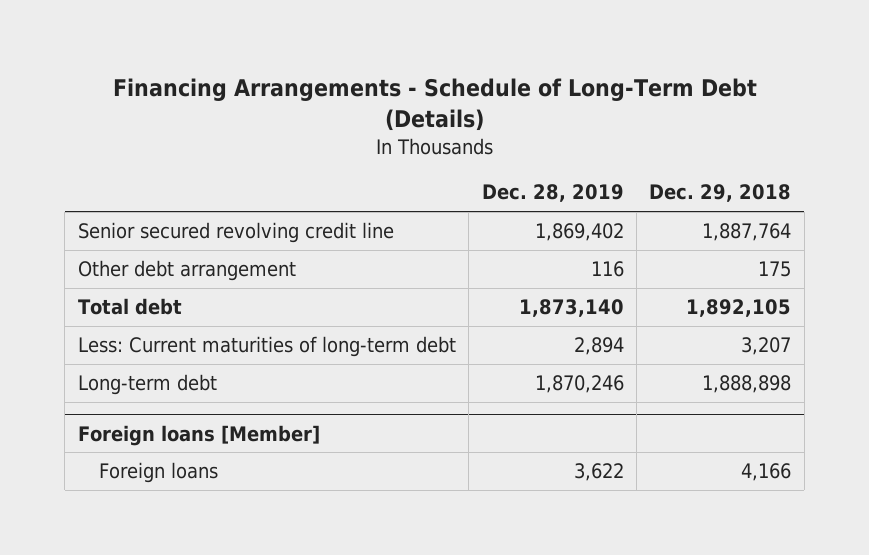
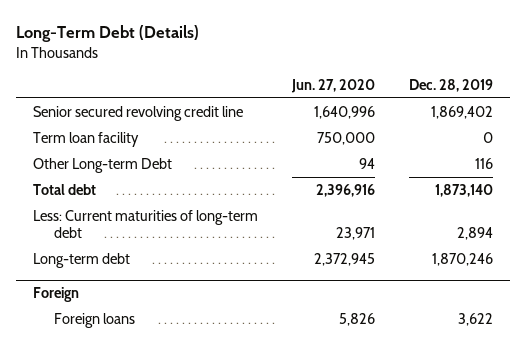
- Financing Arrangements - Schedule of Long-Term Debt (Details)
+ Long-Term Debt (Details)
- | Dec. 28, 2019 | Dec. 29, 2018
+ | Jun. 27, 2020 | Dec. 28, 2019
- Other debt arrangement | 116 | 175
+ Term loan facility | 750,000 | 0
+ Other Long-term Debt | 94 | 116
- Foreign loans [Member]
+ Foreign

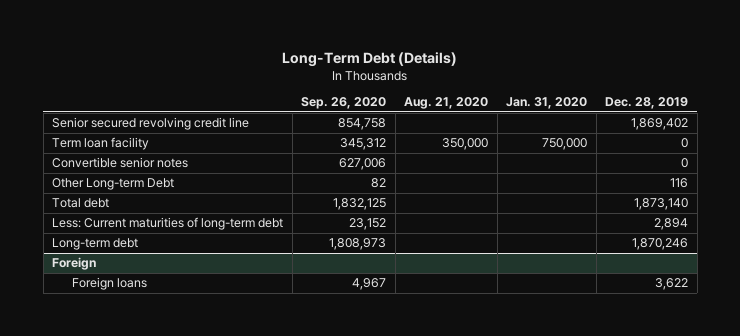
- | Jun. 27, 2020 | Dec. 28, 2019
+ | Sep. 26, 2020 | Aug. 21, 2020 | Jan. 31, 2020 | Dec. 28, 2019
+ Convertible senior notes | 627,006 | | | 0

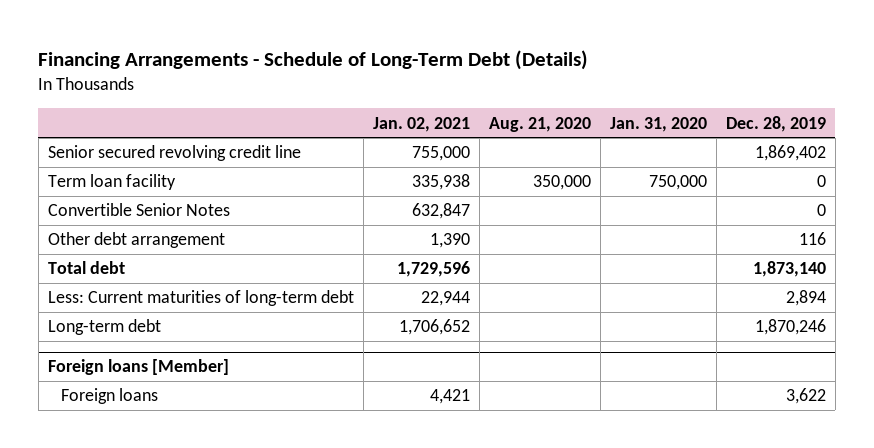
- Long-Term Debt (Details)
+ Financing Arrangements - Schedule of Long-Term Debt (Details)
- | Sep. 26, 2020 | Aug. 21, 2020 | Jan. 31, 2020 | Dec. 28, 2019
+ | Jan. 02, 2021 | Aug. 21, 2020 | Jan. 31, 2020 | Dec. 28, 2019
- Convertible senior notes | 627,006 | | | 0
- Other Long-term Debt | 82 | | | 116
+ Convertible Senior Notes | 632,847 | | | 0
+ Other debt arrangement | 1,390 | | | 116
- Foreign
+ Foreign loans [Member]

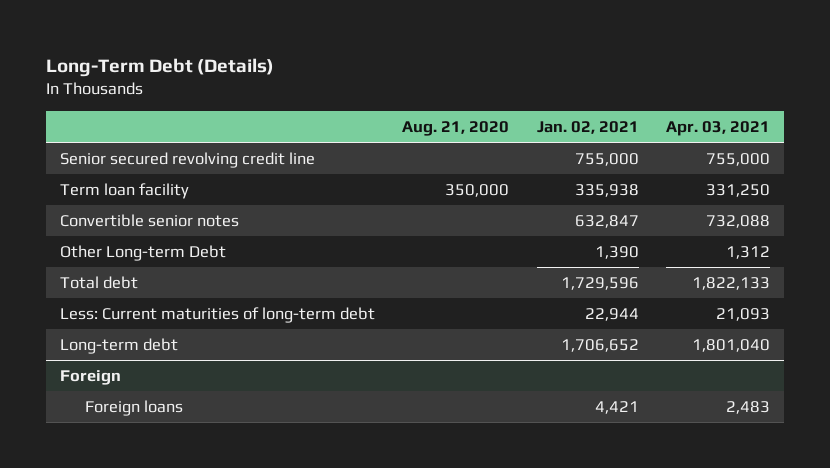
- Financing Arrangements - Schedule of Long-Term Debt (Details)
+ Long-Term Debt (Details)
- | Jan. 02, 2021 | Aug. 21, 2020 | Jan. 31, 2020 | Dec. 28, 2019
+ | Aug. 21, 2020 | Jan. 02, 2021 | Apr. 03, 2021
- Convertible Senior Notes | 632,847 | | | 0
- Other debt arrangement | 1,390 | | | 116
+ Convertible senior notes | | 632,847 | 732,088
+ Other Long-term Debt | | 1,390 | 1,312
- Foreign loans [Member]
+ Foreign

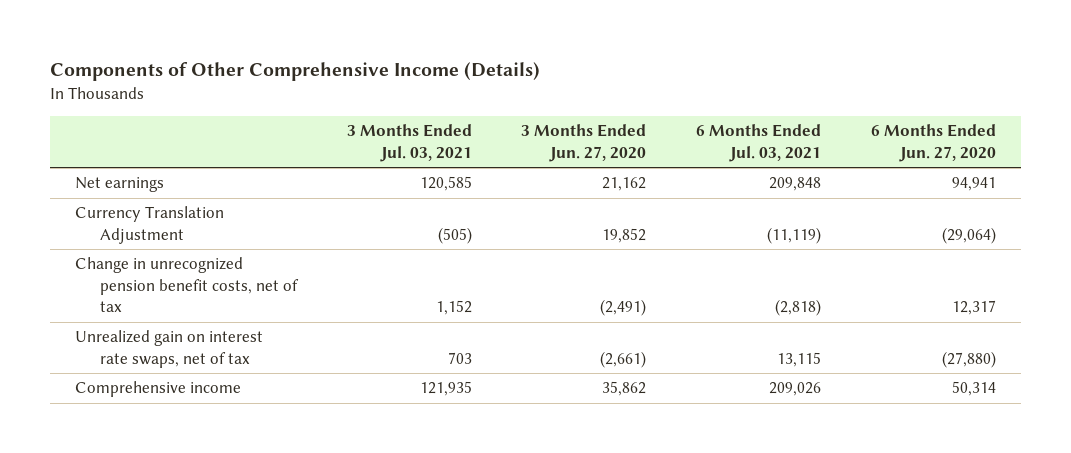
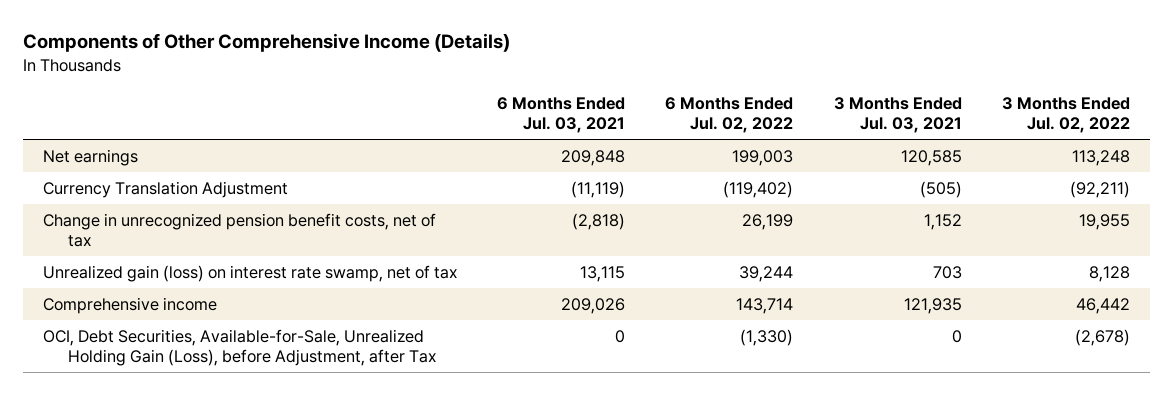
- | 3 Months Ended Jul. 03, 2021 | 3 Months Ended Jun. 27, 2020 | 6 Months Ended Jul. 03, 2021 | 6 Months Ended Jun. 27, 2020
+ | 6 Months Ended Jul. 03, 2021 | 6 Months Ended Jul. 02, 2022 | 3 Months Ended Jul. 03, 2021 | 3 Months Ended Jul. 02, 2022
- Unrealized gain on interest rate swaps, net of tax | 703 | (2,661) | 13,115 | (27,880)
+ Unrealized gain (loss) on interest rate swamp, net of tax | 13,115 | 39,244 | 703 | 8,128
+ OCI, Debt Securities, Available-for-Sale, Unrealized Holding Gain (Loss), before Adjustment, after Tax | 0 | (1,330) | 0 | (2,678)

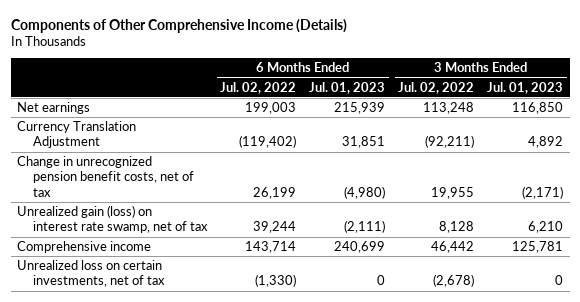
- | 6 Months Ended Jul. 03, 2021 | 6 Months Ended Jul. 02, 2022 | 3 Months Ended Jul. 03, 2021 | 3 Months Ended Jul. 02, 2022
+ | 6 Months Ended Jul. 02, 2022 | 6 Months Ended Jul. 01, 2023 | 3 Months Ended Jul. 02, 2022 | 3 Months Ended Jul. 01, 2023
- OCI, Debt Securities, Available-for-Sale, Unrealized Holding Gain (Loss), before Adjustment, after Tax | 0 | (1,330) | 0 | (2,678)
+ Unrealized loss on certain investments, net of tax | (1,330) | 0 | (2,678) | 0

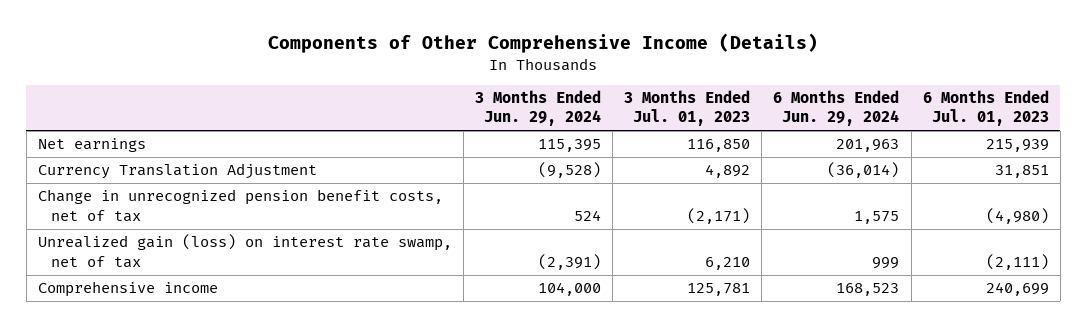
- | 6 Months Ended Jul. 02, 2022 | 6 Months Ended Jul. 01, 2023 | 3 Months Ended Jul. 02, 2022 | 3 Months Ended Jul. 01, 2023
+ | 3 Months Ended Jun. 29, 2024 | 3 Months Ended Jul. 01, 2023 | 6 Months Ended Jun. 29, 2024 | 6 Months Ended Jul. 01, 2023
- Unrealized loss on certain investments, net of tax | (1,330) | 0 | (2,678) | 0

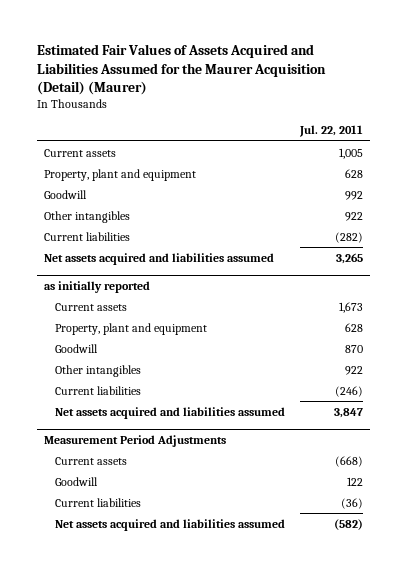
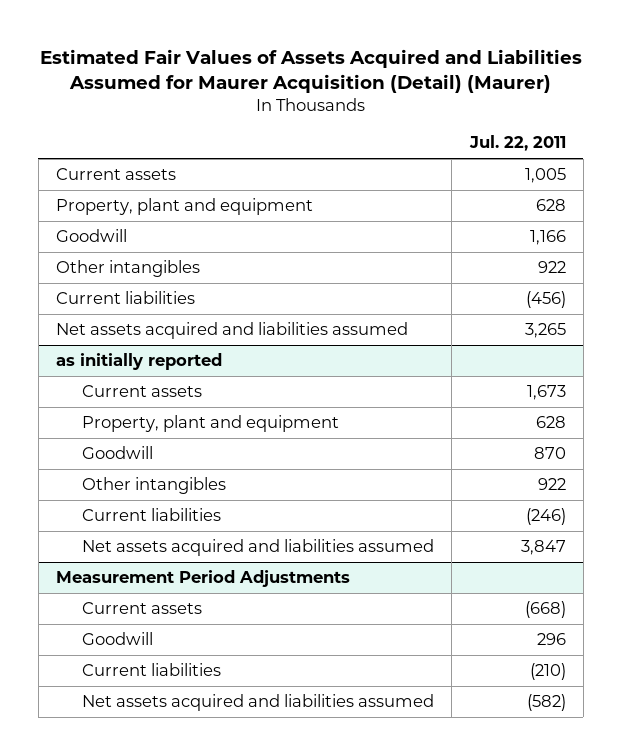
- Estimated Fair Values of Assets Acquired and Liabilities Assumed for the Maurer Acquisition (Detail) (Maurer)
+ Estimated Fair Values of Assets Acquired and Liabilities Assumed for Maurer Acquisition (Detail) (Maurer)
- Goodwill | 992
+ Goodwill | 1,166
- Current liabilities | (282)
+ Current liabilities | (456)
@ Measurement Period Adjustments
- Goodwill | 122
- Current liabilities | (36)
+ Goodwill | 296
+ Current liabilities | (210)

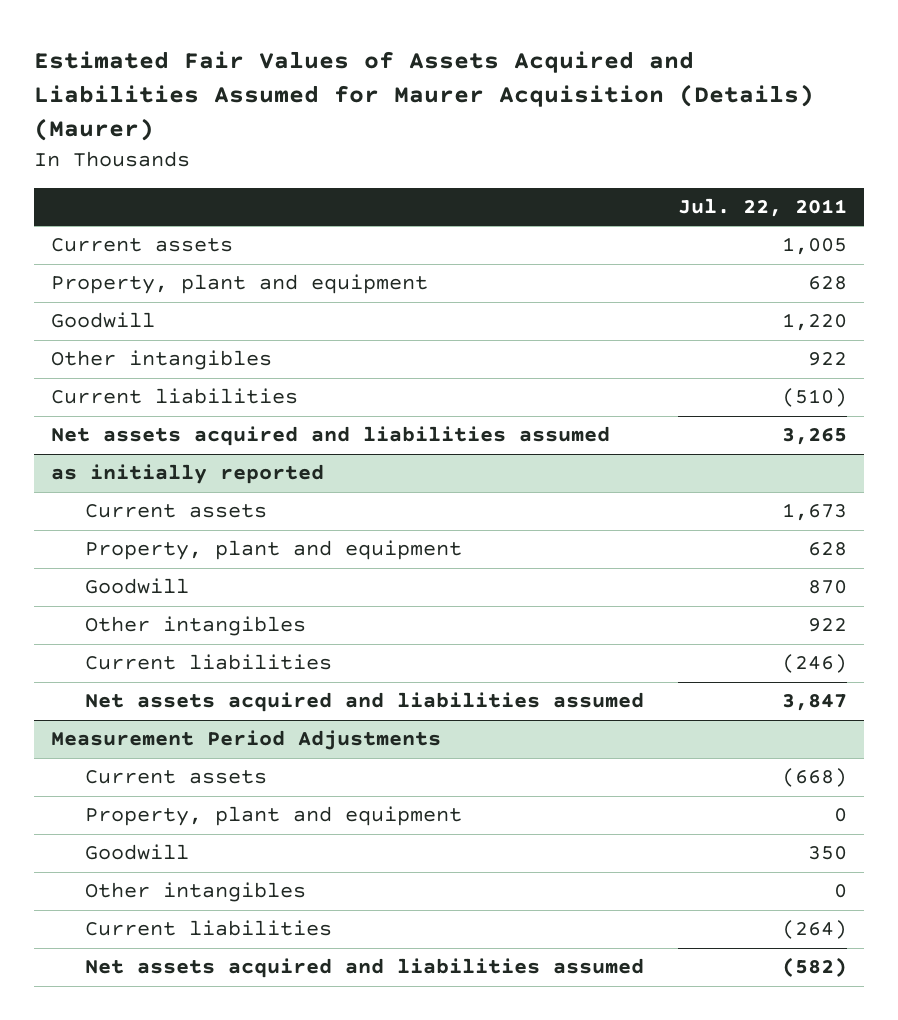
- Estimated Fair Values of Assets Acquired and Liabilities Assumed for Maurer Acquisition (Detail) (Maurer)
+ Estimated Fair Values of Assets Acquired and Liabilities Assumed for Maurer Acquisition (Details) (Maurer)
- Goodwill | 1,166
+ Goodwill | 1,220
- Current liabilities | (456)
+ Current liabilities | (510)
@ Measurement Period Adjustments
- Goodwill | 296
- Current liabilities | (210)
+ Property, plant and equipment | 0
+ Goodwill | 350
+ Other intangibles | 0
+ Current liabilities | (264)

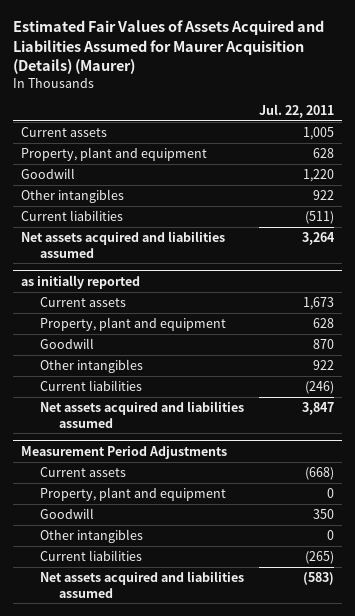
- Current liabilities | (510)
- Net assets acquired and liabilities assumed | 3,265
+ Current liabilities | (511)
+ Net assets acquired and liabilities assumed | 3,264
@ Measurement Period Adjustments
- Current liabilities | (264)
- Net assets acquired and liabilities assumed | (582)
+ Current liabilities | (265)
+ Net assets acquired and liabilities assumed | (583)

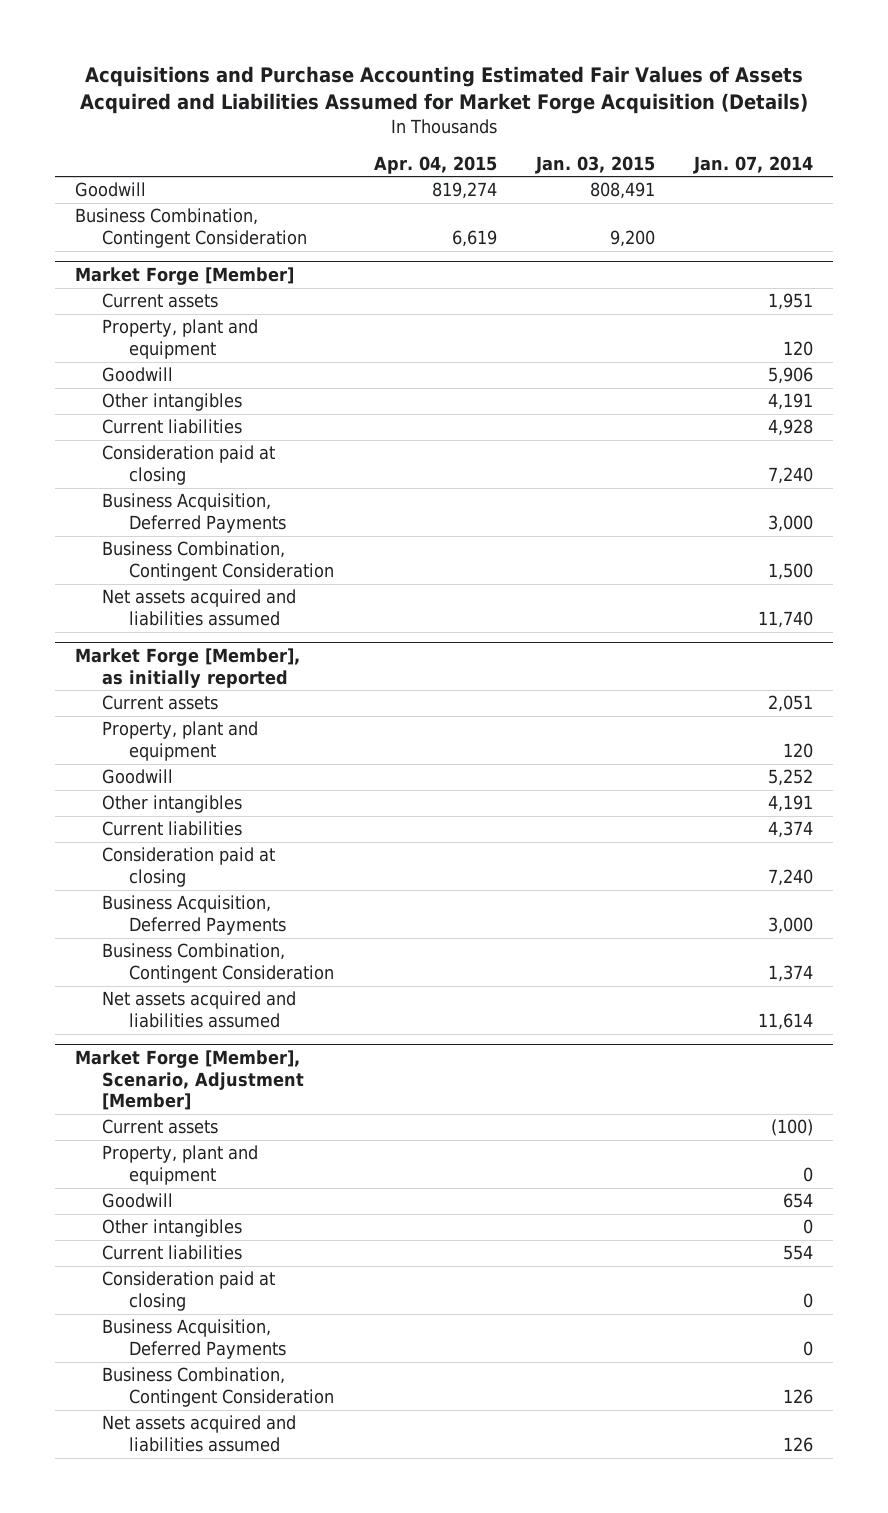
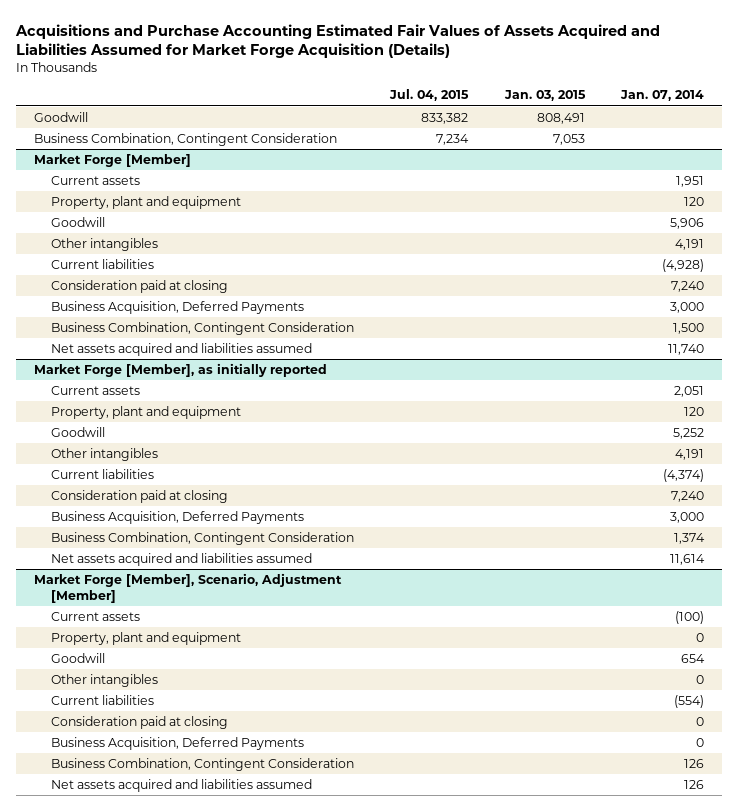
- | Apr. 04, 2015 | Jan. 03, 2015 | Jan. 07, 2014
+ | Jul. 04, 2015 | Jan. 03, 2015 | Jan. 07, 2014
- Business Combination, Contingent Consideration | 6,619 | 9,200 |
+ Business Combination, Contingent Consideration | 7,234 | 7,053 |
@ Market Forge [Member]
- Current liabilities | | | 4,928
+ Current liabilities | | | (4,928)
@ Market Forge [Member], as initially reported
- Current liabilities | | | 4,374
+ Current liabilities | | | (4,374)
@ Market Forge [Member], Scenario, Adjustment [Member]
- Current liabilities | | | 554
+ Current liabilities | | | (554)

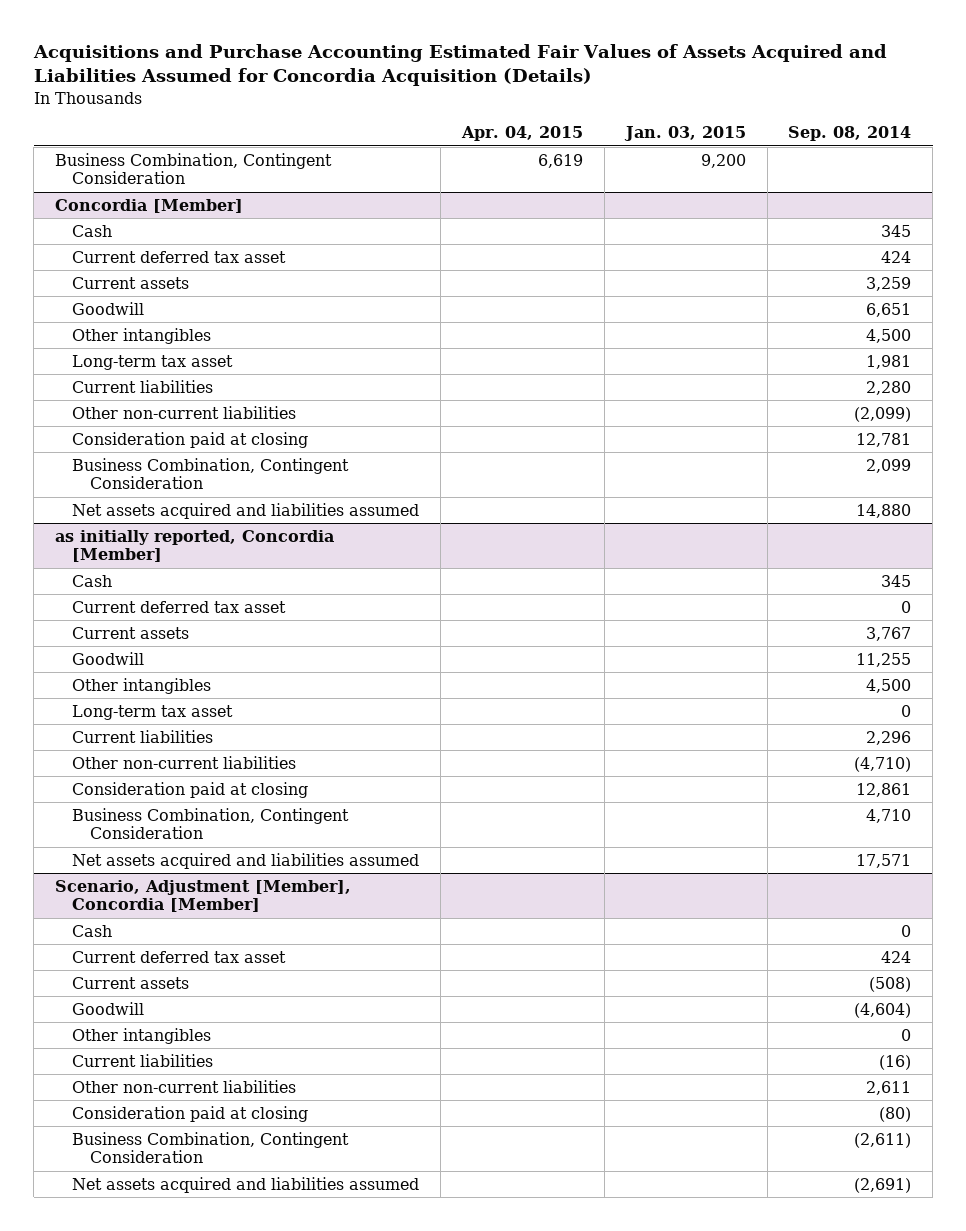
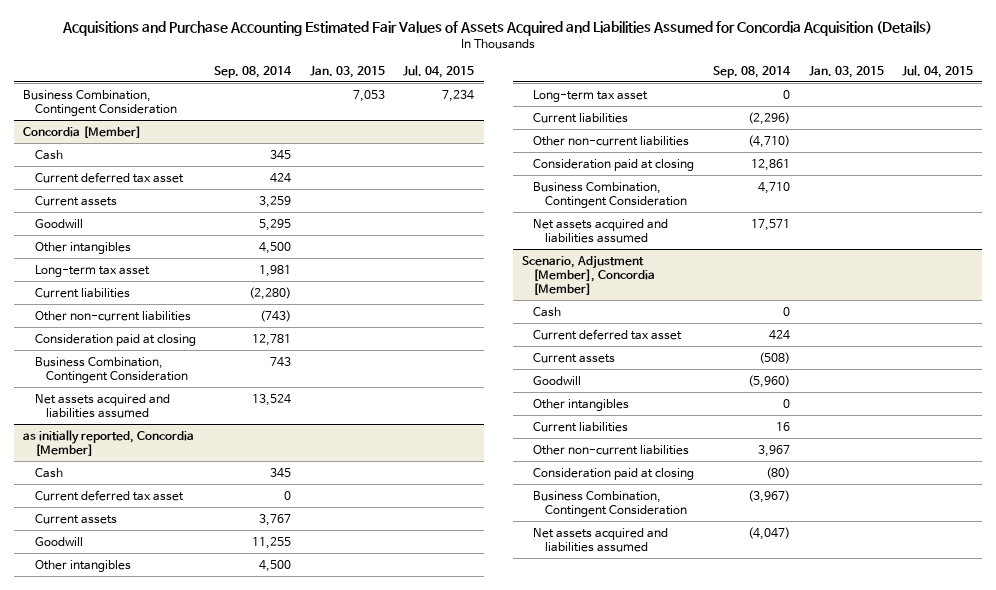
- | Apr. 04, 2015 | Jan. 03, 2015 | Sep. 08, 2014
+ | Sep. 08, 2014 | Jan. 03, 2015 | Jul. 04, 2015
- Business Combination, Contingent Consideration | 6,619 | 9,200 |
+ Business Combination, Contingent Consideration | | 7,053 | 7,234
@ Concordia [Member]
- Goodwill | | | 6,651
+ Goodwill | 5,295 | |
- Current liabilities | | | 2,280
- Other non-current liabilities | | | (2,099)
+ Current liabilities | (2,280) | |
+ Other non-current liabilities | (743) | |
- Business Combination, Contingent Consideration | | | 2,099
- Net assets acquired and liabilities assumed | | | 14,880
+ Business Combination, Contingent Consideration | 743 | |
+ Net assets acquired and liabilities assumed | 13,524 | |
@ as initially reported, Concordia [Member]
- Current liabilities | | | 2,296
+ Current liabilities | (2,296) | |
@ Scenario, Adjustment [Member], Concordia [Member]
- Goodwill | | | (4,604)
+ Goodwill | (5,960) | |
- Current liabilities | | | (16)
- Other non-current liabilities | | | 2,611
+ Current liabilities | 16 | |
+ Other non-current liabilities | 3,967 | |
- Business Combination, Contingent Consideration | | | (2,611)
- Net assets acquired and liabilities assumed | | | (2,691)
+ Business Combination, Contingent Consideration | (3,967) | |
+ Net assets acquired and liabilities assumed | (4,047) | |

